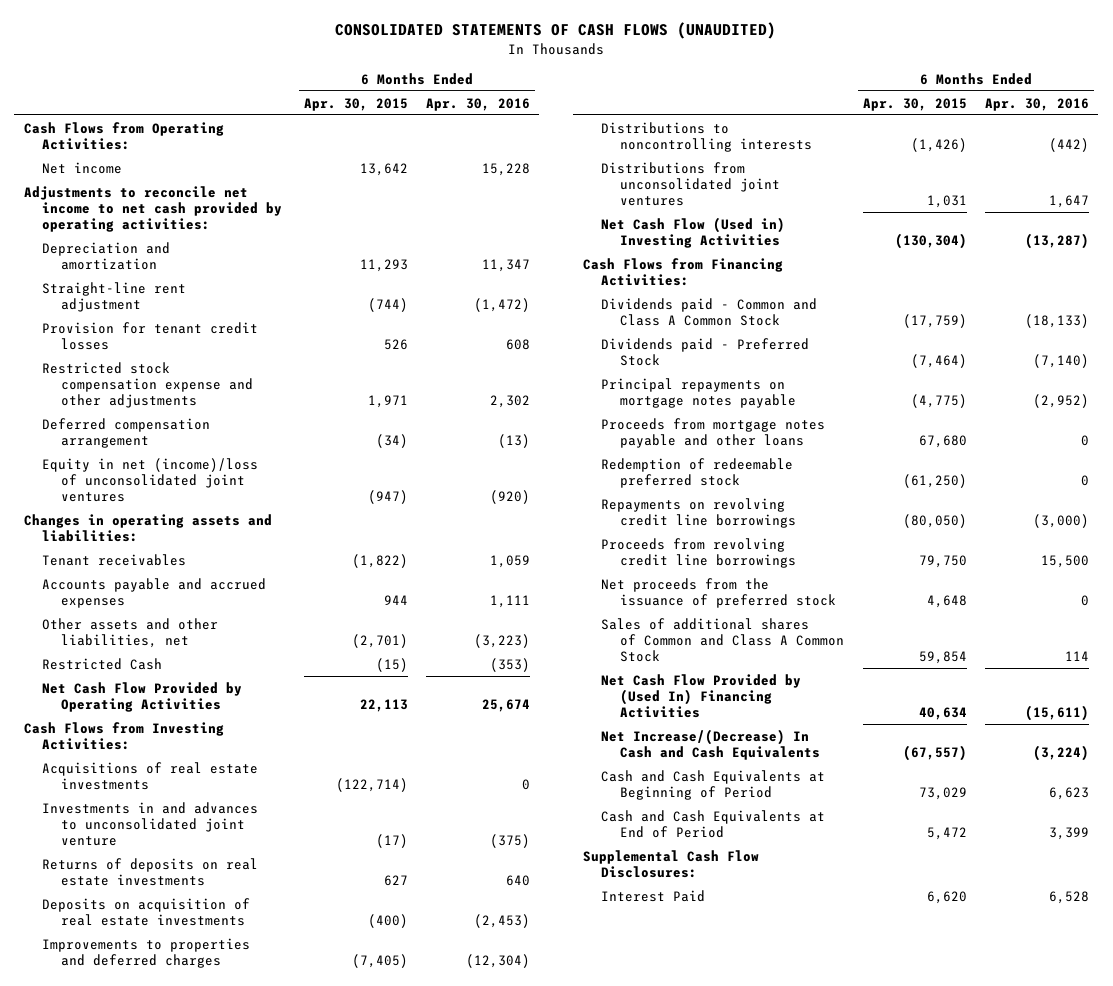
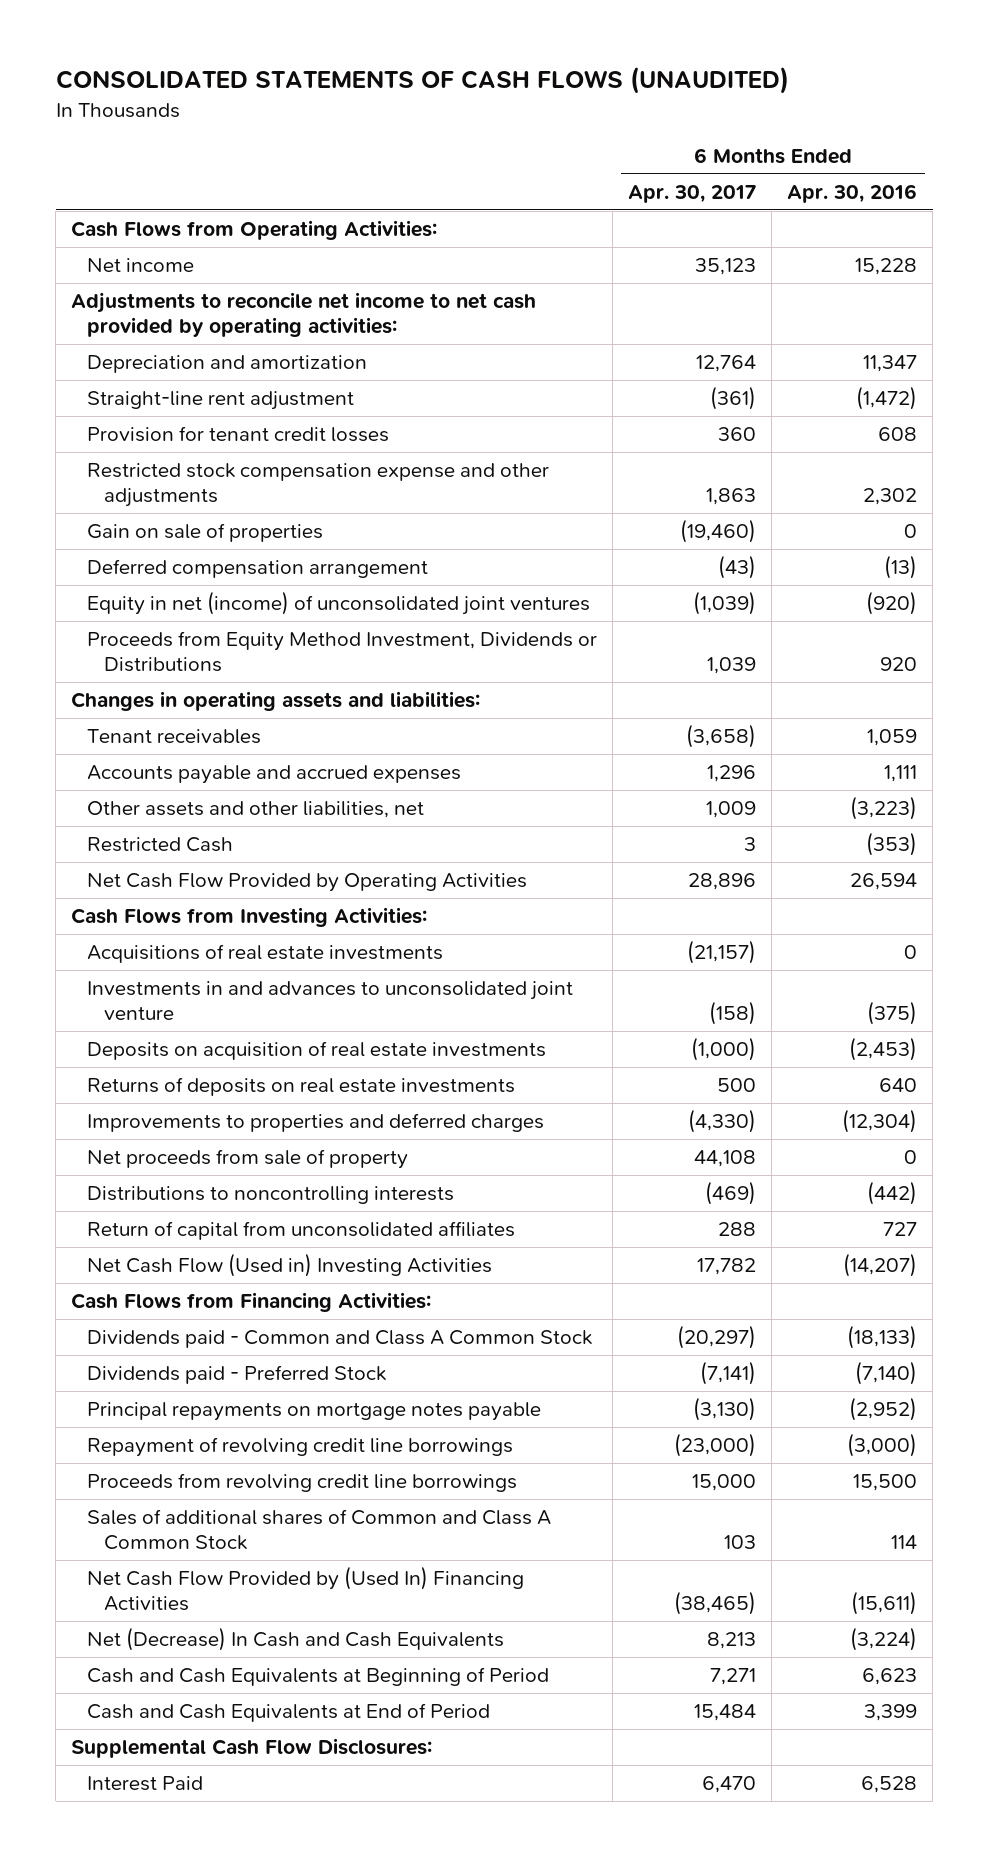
- | 6 Months Ended Apr. 30, 2015 | 6 Months Ended Apr. 30, 2016
+ | 6 Months Ended Apr. 30, 2017 | 6 Months Ended Apr. 30, 2016
+ Gain on sale of properties | (19,460) | 0
- Equity in net (income)/loss of unconsolidated joint ventures | (947) | (920)
+ Equity in net (income) of unconsolidated joint ventures | (1,039) | (920)
+ Proceeds from Equity Method Investment, Dividends or Distributions | 1,039 | 920
- Net Cash Flow Provided by Operating Activities | 22,113 | 25,674
+ Net Cash Flow Provided by Operating Activities | 28,896 | 26,594
moved down: Returns of deposits on real estate investments | 500 | 640
+ Net proceeds from sale of property | 44,108 | 0
- Distributions from unconsolidated joint ventures | 1,031 | 1,647
- Net Cash Flow (Used in) Investing Activities | (130,304) | (13,287)
+ Return of capital from unconsolidated affiliates | 288 | 727
+ Net Cash Flow (Used in) Investing Activities | 17,782 | (14,207)
- Proceeds from mortgage notes payable and other loans | 67,680 | 0
- Redemption of redeemable preferred stock | (61,250) | 0
- Repayments on revolving credit line borrowings | (80,050) | (3,000)
+ Repayment of revolving credit line borrowings | (23,000) | (3,000)
- Net proceeds from the issuance of preferred stock | 4,648 | 0
- Net Increase/(Decrease) In Cash and Cash Equivalents | (67,557) | (3,224)
+ Net (Decrease) In Cash and Cash Equivalents | 8,213 | (3,224)

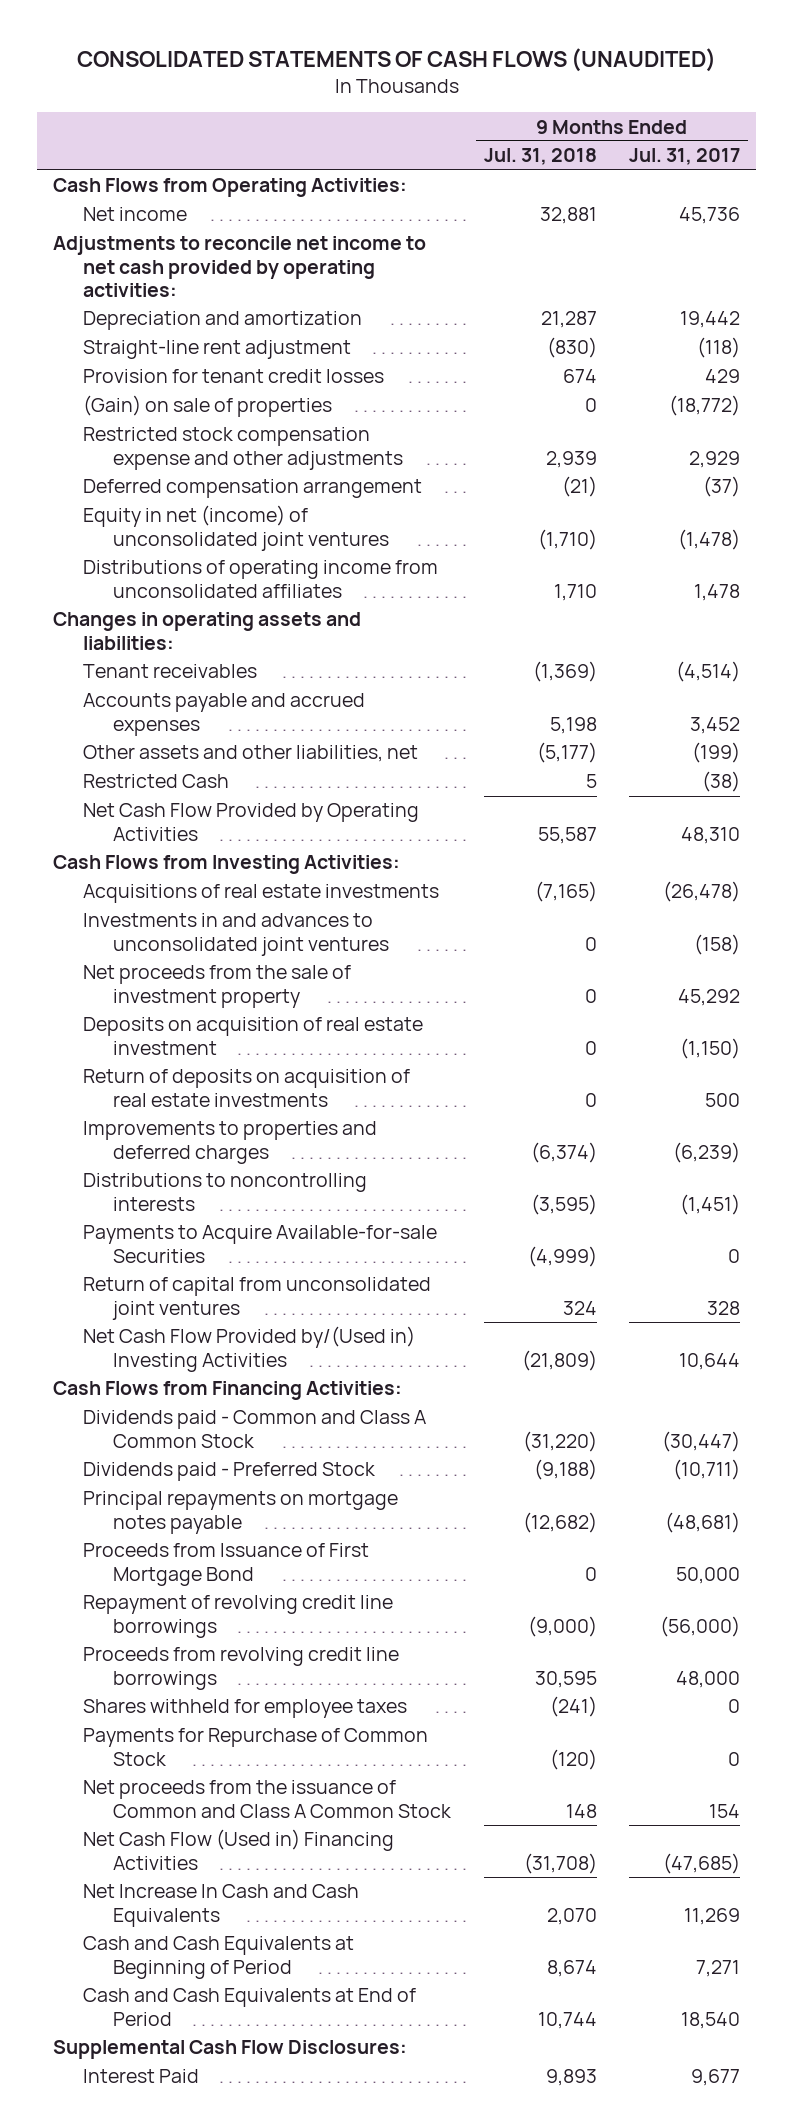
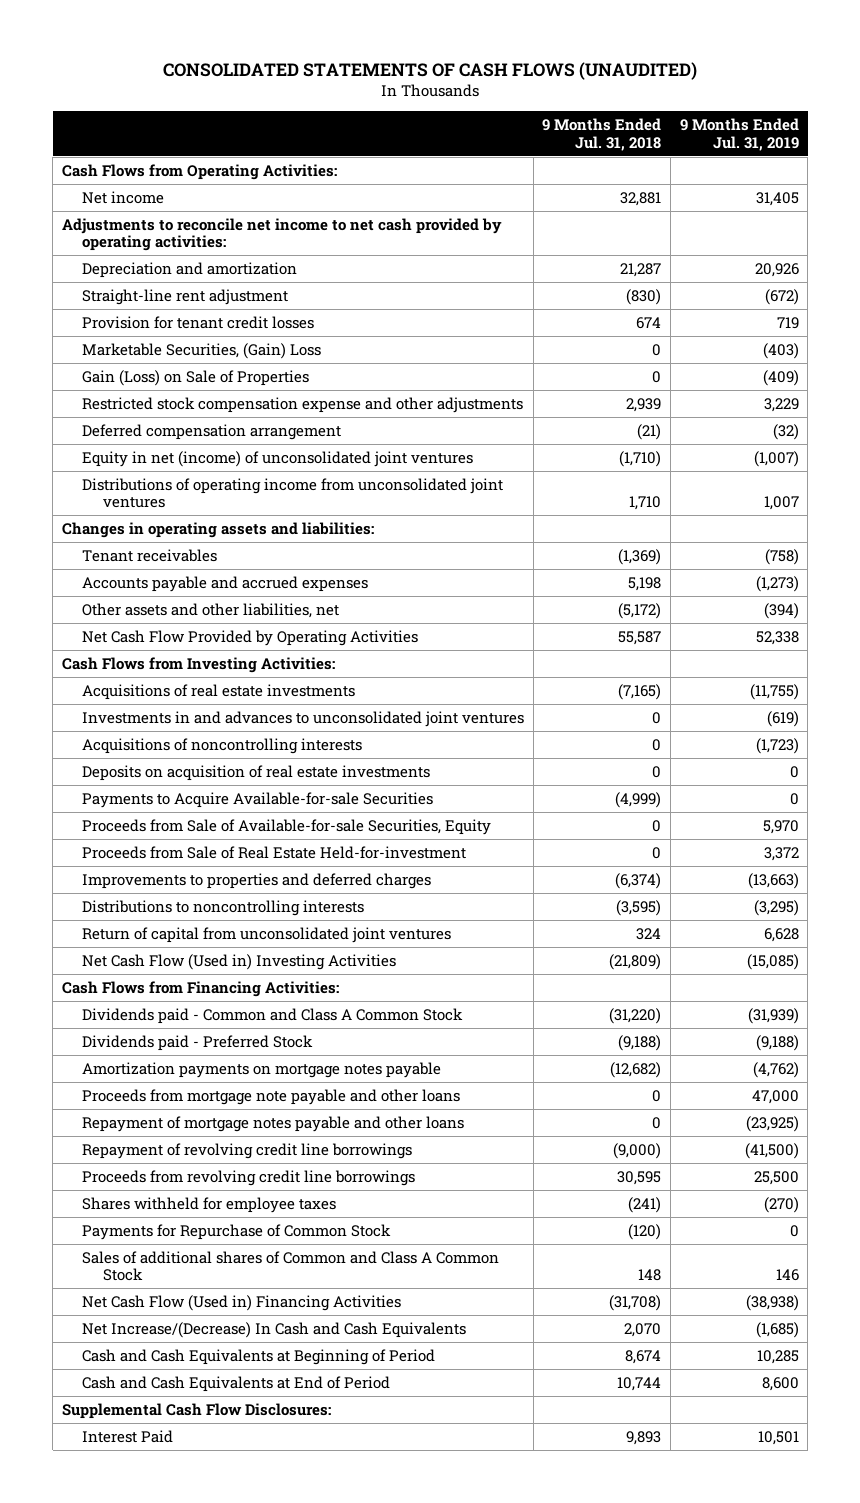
- | 9 Months Ended Jul. 31, 2018 | 9 Months Ended Jul. 31, 2017
+ | 9 Months Ended Jul. 31, 2018 | 9 Months Ended Jul. 31, 2019
- (Gain) on sale of properties | 0 | (18,772)
+ Marketable Securities, (Gain) Loss | 0 | (403)
+ Gain (Loss) on Sale of Properties | 0 | (409)
- Distributions of operating income from unconsolidated affiliates | 1,710 | 1,478
+ Distributions of operating income from unconsolidated joint ventures | 1,710 | 1,007
- Other assets and other liabilities, net | (5,177) | (199)
- Restricted Cash | 5 | (38)
+ Other assets and other liabilities, net | (5,172) | (394)
- Net proceeds from the sale of investment property | 0 | 45,292
- Deposits on acquisition of real estate investment | 0 | (1,150)
- Return of deposits on acquisition of real estate investments | 0 | 500
+ Acquisitions of noncontrolling interests | 0 | (1,723)
+ Deposits on acquisition of real estate investments | 0 | 0
moved up: Payments to Acquire Available-for-sale Securities | (4,999) | 0
+ Proceeds from Sale of Available-for-sale Securities, Equity | 0 | 5,970
+ Proceeds from Sale of Real Estate Held-for-investment | 0 | 3,372
- Net Cash Flow Provided by/(Used in) Investing Activities | (21,809) | 10,644
+ Net Cash Flow (Used in) Investing Activities | (21,809) | (15,085)
- Principal repayments on mortgage notes payable | (12,682) | (48,681)
- Proceeds from Issuance of First Mortgage Bond | 0 | 50,000
+ Amortization payments on mortgage notes payable | (12,682) | (4,762)
+ Proceeds from mortgage note payable and other loans | 0 | 47,000
+ Repayment of mortgage notes payable and other loans | 0 | (23,925)
- Net proceeds from the issuance of Common and Class A Common Stock | 148 | 154
+ Sales of additional shares of Common and Class A Common Stock | 148 | 146
- Net Increase In Cash and Cash Equivalents | 2,070 | 11,269
+ Net Increase/(Decrease) In Cash and Cash Equivalents | 2,070 | (1,685)

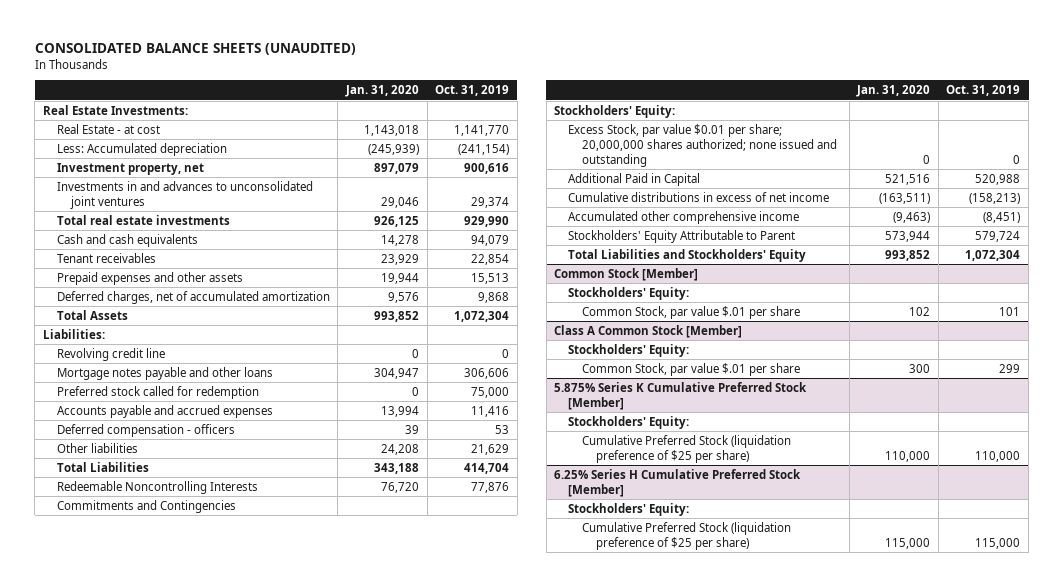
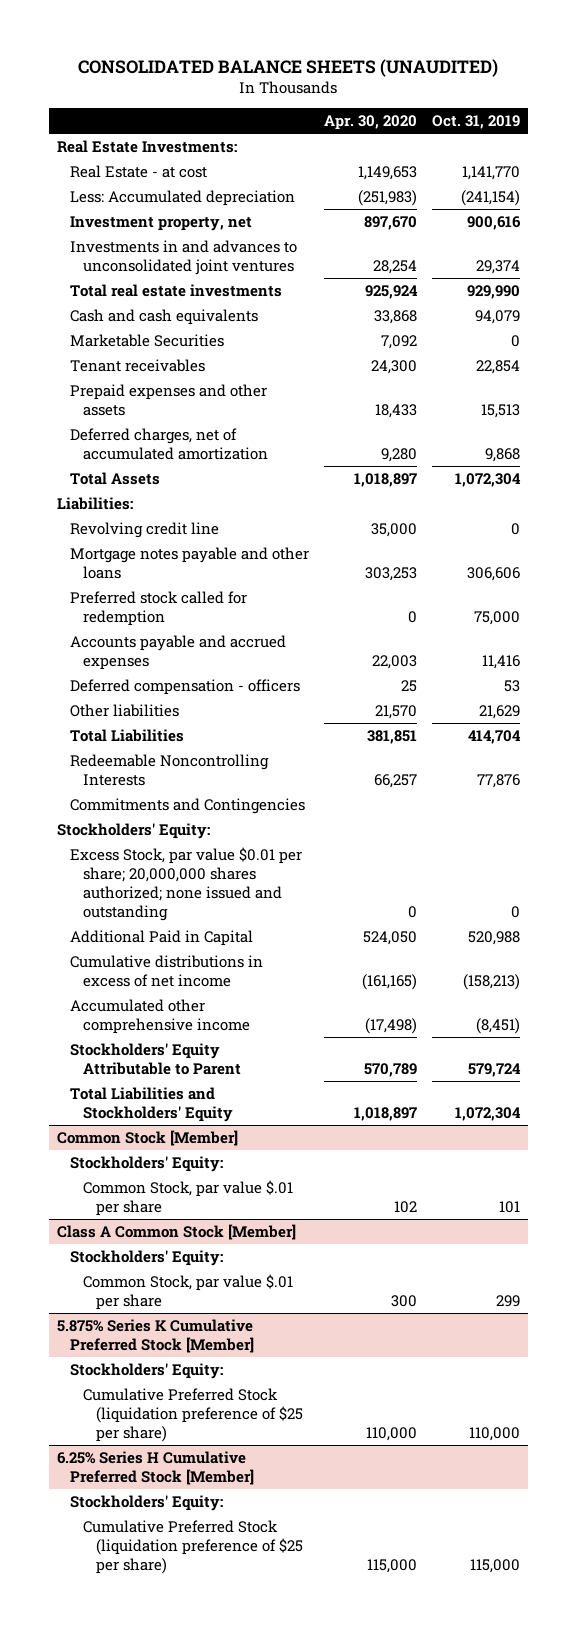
- | Jan. 31, 2020 | Oct. 31, 2019
+ | Apr. 30, 2020 | Oct. 31, 2019
+ Marketable Securities | 7,092 | 0

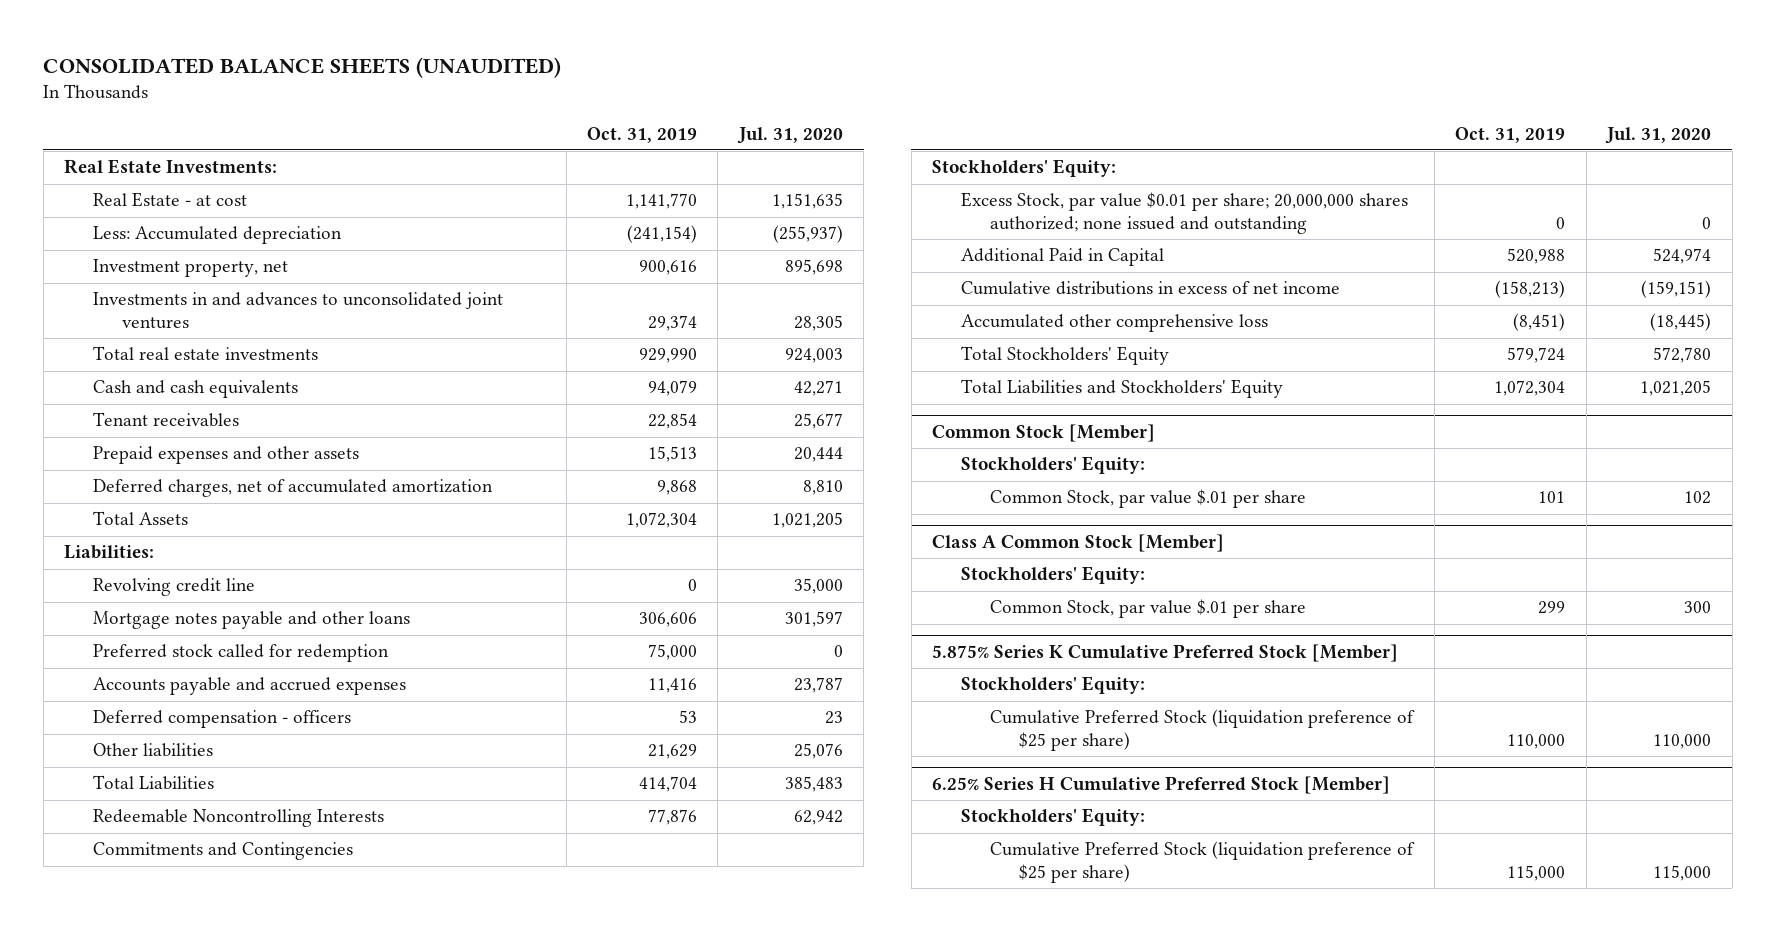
- | Apr. 30, 2020 | Oct. 31, 2019
+ | Oct. 31, 2019 | Jul. 31, 2020
- Marketable Securities | 7,092 | 0
- Accumulated other comprehensive income | (17,498) | (8,451)
- Stockholders' Equity Attributable to Parent | 570,789 | 579,724
+ Accumulated other comprehensive loss | (8,451) | (18,445)
+ Total Stockholders' Equity | 579,724 | 572,780

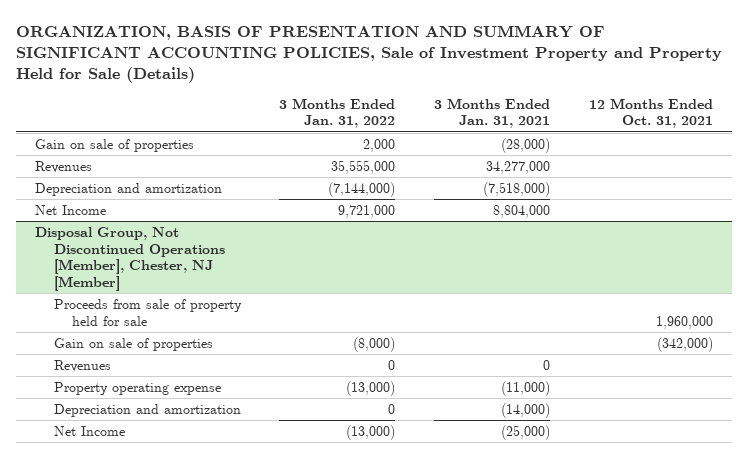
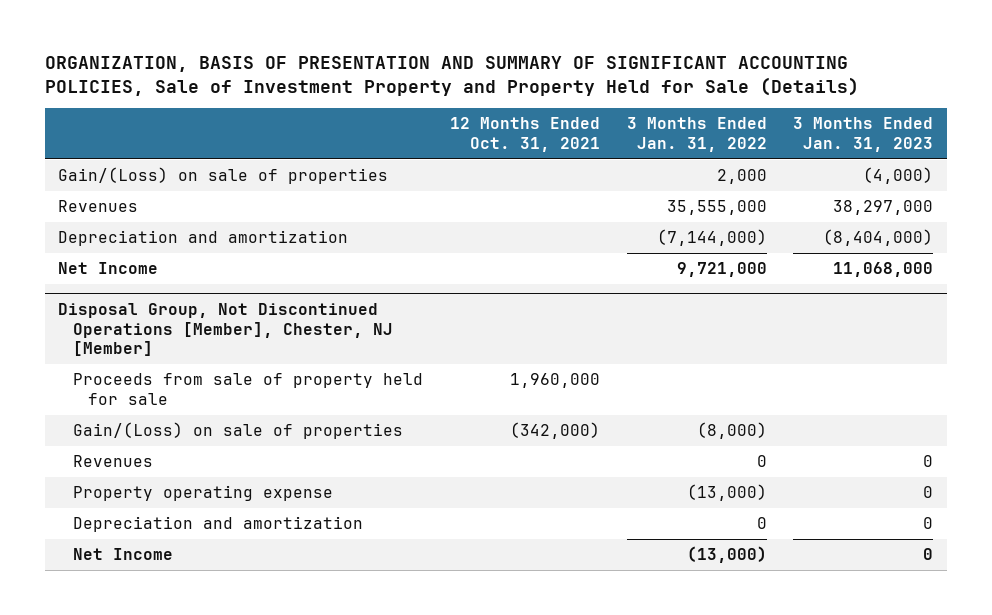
- | 3 Months Ended Jan. 31, 2022 | 3 Months Ended Jan. 31, 2021 | 12 Months Ended Oct. 31, 2021
+ | 12 Months Ended Oct. 31, 2021 | 3 Months Ended Jan. 31, 2022 | 3 Months Ended Jan. 31, 2023
- Gain on sale of properties | 2,000 | (28,000) |
+ Gain/(Loss) on sale of properties | | 2,000 | (4,000)
@ Disposal Group, Not Discontinued Operations [Member], Chester, NJ [Member]
- Gain on sale of properties | (8,000) | | (342,000)
+ Gain/(Loss) on sale of properties | (342,000) | (8,000) |

